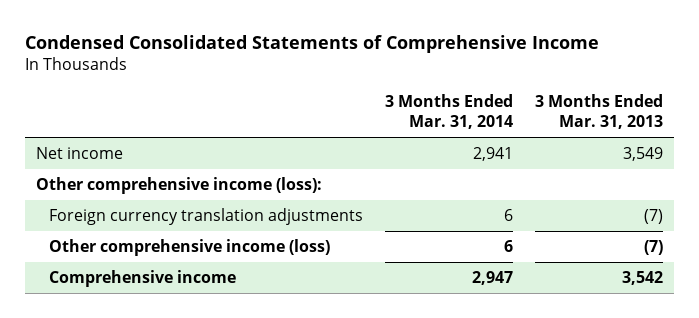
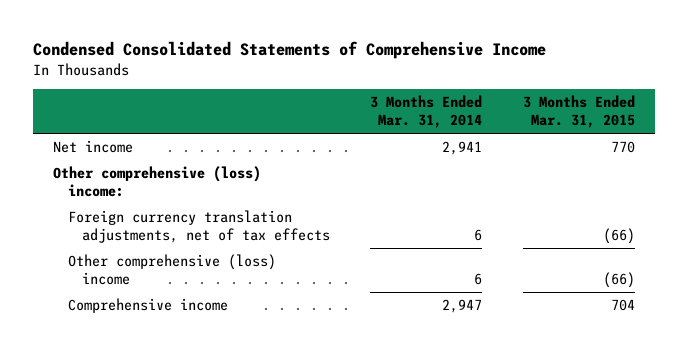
- | 3 Months Ended Mar. 31, 2014 | 3 Months Ended Mar. 31, 2013
+ | 3 Months Ended Mar. 31, 2014 | 3 Months Ended Mar. 31, 2015
- Other comprehensive income (loss):
- Foreign currency translation adjustments | 6 | (7)
- Other comprehensive income (loss) | 6 | (7)
+ Other comprehensive (loss) income:
+ Foreign currency translation adjustments, net of tax effects | 6 | (66)
+ Other comprehensive (loss) income | 6 | (66)

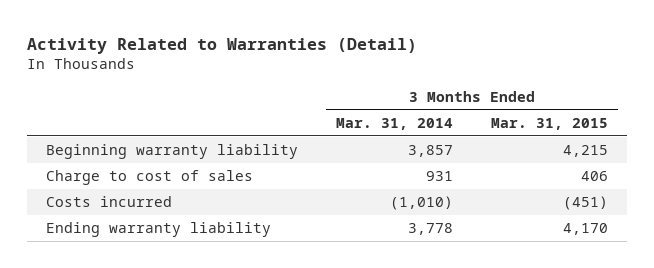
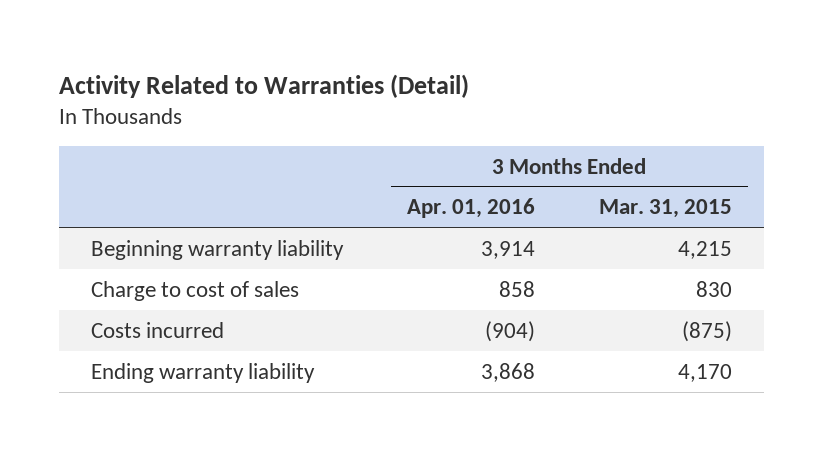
- | 3 Months Ended Mar. 31, 2014 | 3 Months Ended Mar. 31, 2015
+ | 3 Months Ended Apr. 01, 2016 | 3 Months Ended Mar. 31, 2015
- Charge to cost of sales | 931 | 406
- Costs incurred | (1,010) | (451)
+ Charge to cost of sales | 858 | 830
+ Costs incurred | (904) | (875)

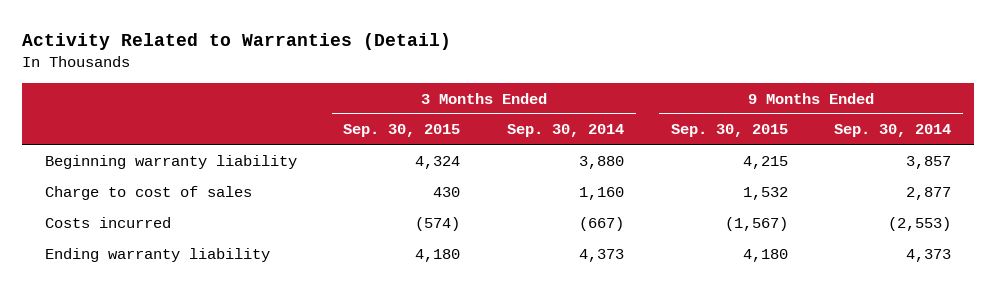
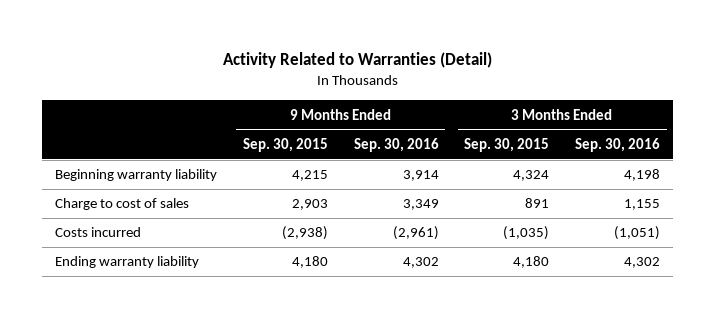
- | 3 Months Ended Sep. 30, 2015 | 3 Months Ended Sep. 30, 2014 | 9 Months Ended Sep. 30, 2015 | 9 Months Ended Sep. 30, 2014
+ | 9 Months Ended Sep. 30, 2015 | 9 Months Ended Sep. 30, 2016 | 3 Months Ended Sep. 30, 2015 | 3 Months Ended Sep. 30, 2016
- Charge to cost of sales | 430 | 1,160 | 1,532 | 2,877
- Costs incurred | (574) | (667) | (1,567) | (2,553)
+ Charge to cost of sales | 2,903 | 3,349 | 891 | 1,155
+ Costs incurred | (2,938) | (2,961) | (1,035) | (1,051)

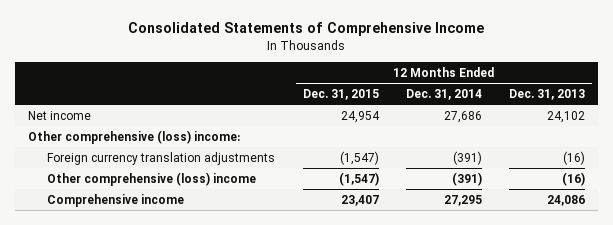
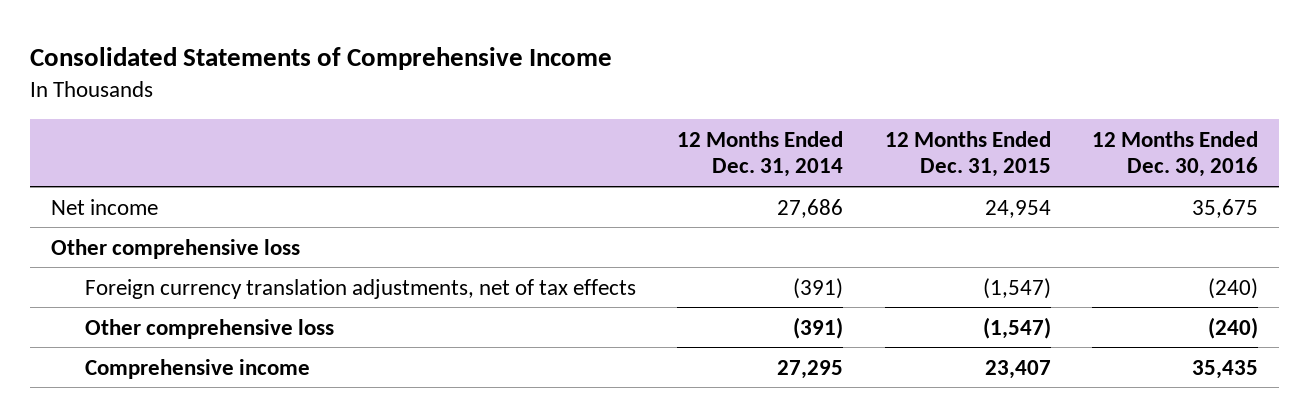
- | 12 Months Ended Dec. 31, 2015 | 12 Months Ended Dec. 31, 2014 | 12 Months Ended Dec. 31, 2013
+ | 12 Months Ended Dec. 31, 2014 | 12 Months Ended Dec. 31, 2015 | 12 Months Ended Dec. 30, 2016
- Other comprehensive (loss) income:
- Foreign currency translation adjustments | (1,547) | (391) | (16)
- Other comprehensive (loss) income | (1,547) | (391) | (16)
+ Other comprehensive loss
+ Foreign currency translation adjustments, net of tax effects | (391) | (1,547) | (240)
+ Other comprehensive loss | (391) | (1,547) | (240)

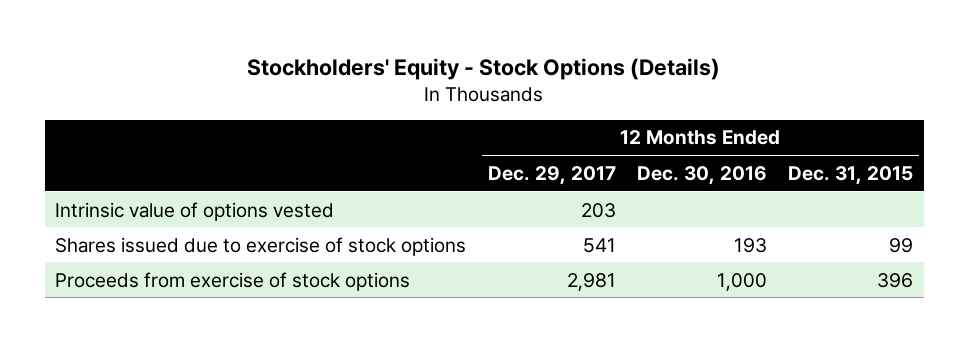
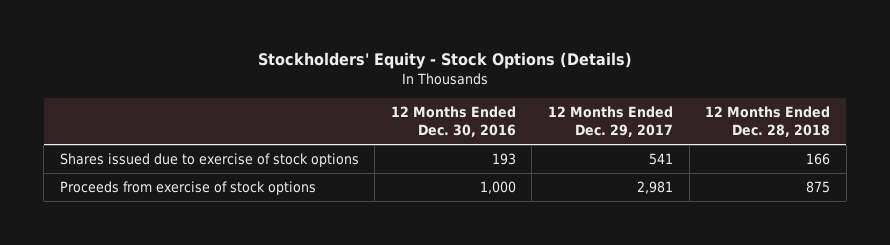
- | 12 Months Ended Dec. 29, 2017 | 12 Months Ended Dec. 30, 2016 | 12 Months Ended Dec. 31, 2015
+ | 12 Months Ended Dec. 30, 2016 | 12 Months Ended Dec. 29, 2017 | 12 Months Ended Dec. 28, 2018
- Intrinsic value of options vested | 203 | |

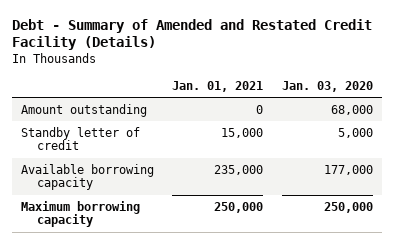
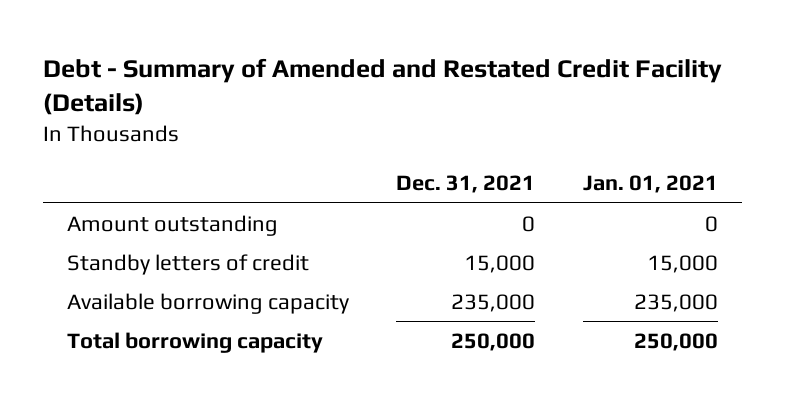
- | Jan. 01, 2021 | Jan. 03, 2020
+ | Dec. 31, 2021 | Jan. 01, 2021
- Standby letter of credit | 15,000 | 5,000
+ Standby letters of credit | 15,000 | 15,000
- Maximum borrowing capacity | 250,000 | 250,000
+ Total borrowing capacity | 250,000 | 250,000

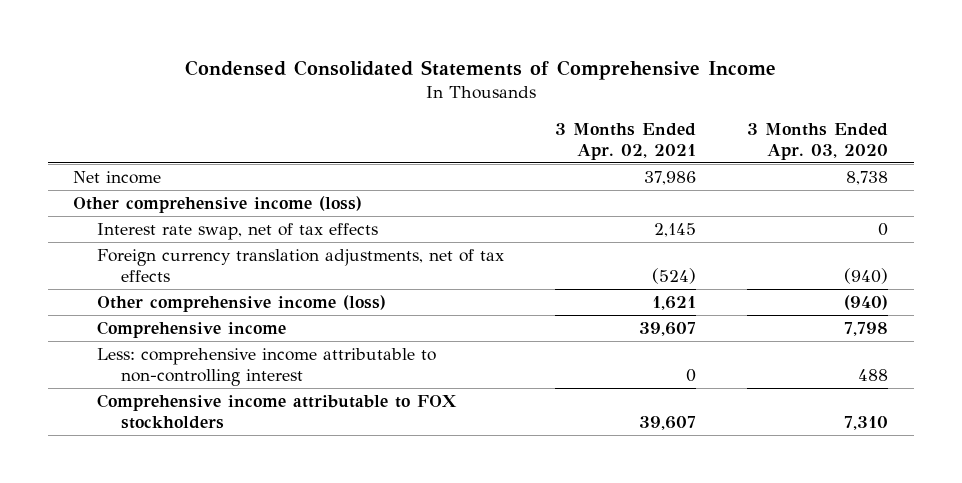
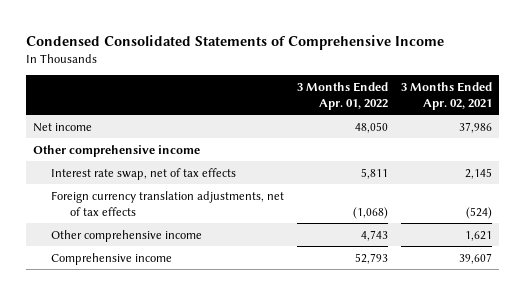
- | 3 Months Ended Apr. 02, 2021 | 3 Months Ended Apr. 03, 2020
+ | 3 Months Ended Apr. 01, 2022 | 3 Months Ended Apr. 02, 2021
- Other comprehensive income (loss)
+ Other comprehensive income
- Other comprehensive income (loss) | 1,621 | (940)
+ Other comprehensive income | 4,743 | 1,621
- Less: comprehensive income attributable to non-controlling interest | 0 | 488
- Comprehensive income attributable to FOX stockholders | 39,607 | 7,310

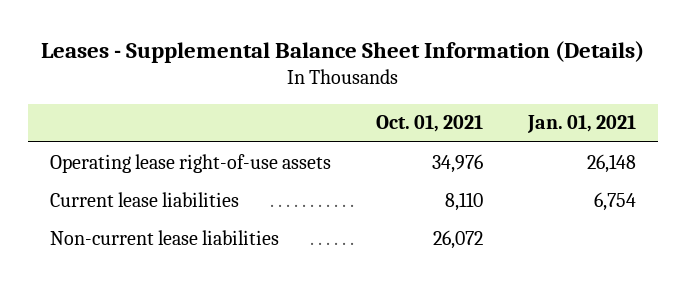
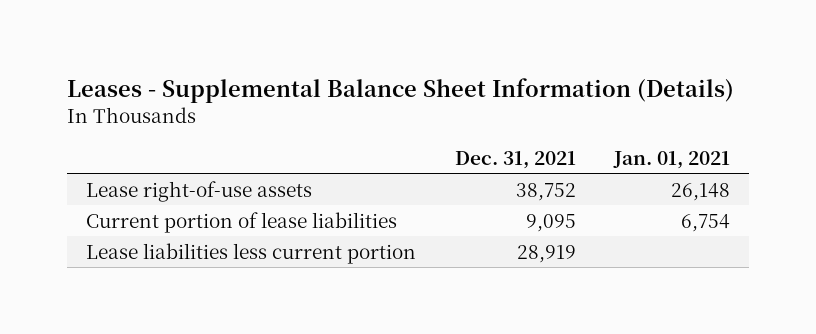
- | Oct. 01, 2021 | Jan. 01, 2021
+ | Dec. 31, 2021 | Jan. 01, 2021
- Operating lease right-of-use assets | 34,976 | 26,148
- Current lease liabilities | 8,110 | 6,754
- Non-current lease liabilities | 26,072 |
+ Lease right-of-use assets | 38,752 | 26,148
+ Current portion of lease liabilities | 9,095 | 6,754
+ Lease liabilities less current portion | 28,919 |

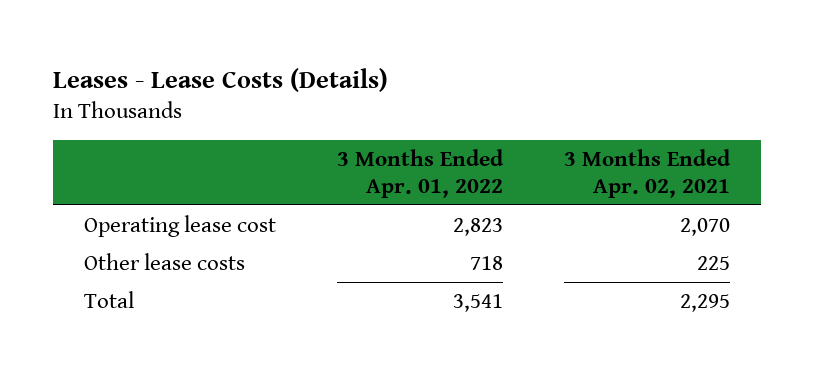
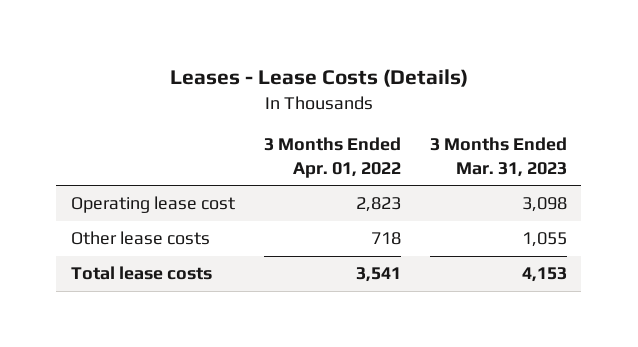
- | 3 Months Ended Apr. 01, 2022 | 3 Months Ended Apr. 02, 2021
+ | 3 Months Ended Apr. 01, 2022 | 3 Months Ended Mar. 31, 2023
- Total | 3,541 | 2,295
+ Total lease costs | 3,541 | 4,153

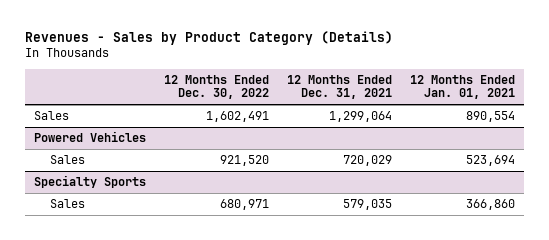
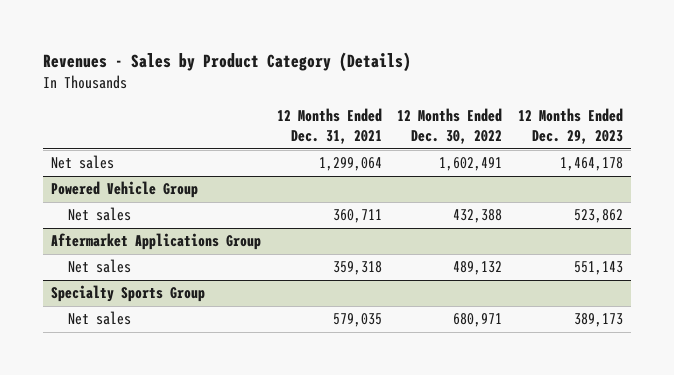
- | 12 Months Ended Dec. 30, 2022 | 12 Months Ended Dec. 31, 2021 | 12 Months Ended Jan. 01, 2021
+ | 12 Months Ended Dec. 31, 2021 | 12 Months Ended Dec. 30, 2022 | 12 Months Ended Dec. 29, 2023
- Sales | 1,602,491 | 1,299,064 | 890,554
- Powered Vehicles
- Sales | 921,520 | 720,029 | 523,694
- Specialty Sports
- Sales | 680,971 | 579,035 | 366,860
+ Net sales | 1,299,064 | 1,602,491 | 1,464,178
+ Powered Vehicle Group
+ Net sales | 360,711 | 432,388 | 523,862
+ Aftermarket Applications Group
+ Net sales | 359,318 | 489,132 | 551,143
+ Specialty Sports Group
+ Net sales | 579,035 | 680,971 | 389,173

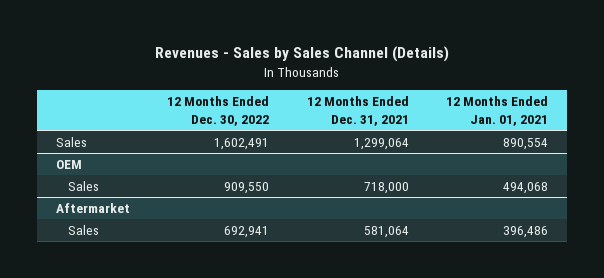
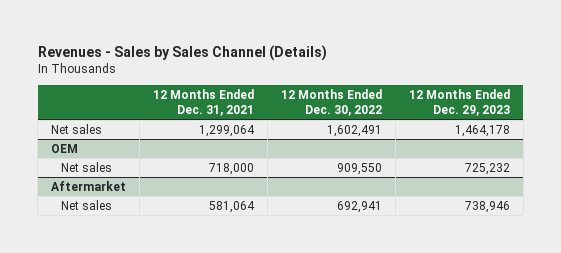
- | 12 Months Ended Dec. 30, 2022 | 12 Months Ended Dec. 31, 2021 | 12 Months Ended Jan. 01, 2021
+ | 12 Months Ended Dec. 31, 2021 | 12 Months Ended Dec. 30, 2022 | 12 Months Ended Dec. 29, 2023
- Sales | 1,602,491 | 1,299,064 | 890,554
+ Net sales | 1,299,064 | 1,602,491 | 1,464,178
@ OEM
- Sales | 909,550 | 718,000 | 494,068
+ Net sales | 718,000 | 909,550 | 725,232
@ Aftermarket
- Sales | 692,941 | 581,064 | 396,486
+ Net sales | 581,064 | 692,941 | 738,946

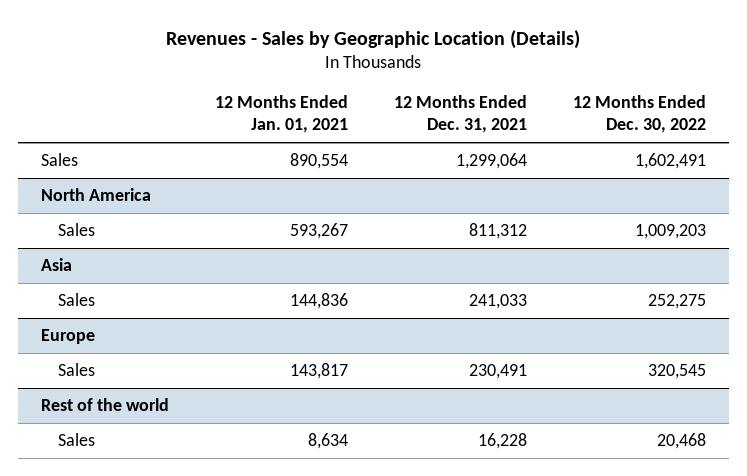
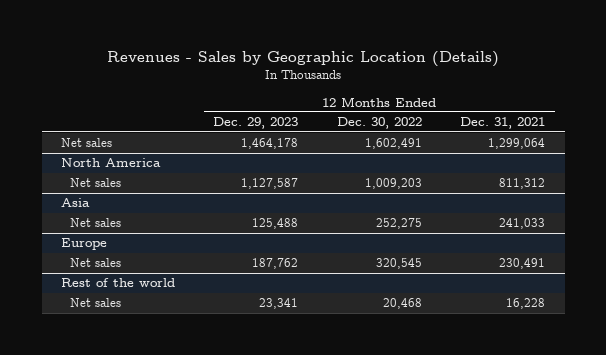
- | 12 Months Ended Jan. 01, 2021 | 12 Months Ended Dec. 31, 2021 | 12 Months Ended Dec. 30, 2022
+ | 12 Months Ended Dec. 29, 2023 | 12 Months Ended Dec. 30, 2022 | 12 Months Ended Dec. 31, 2021
- Sales | 890,554 | 1,299,064 | 1,602,491
+ Net sales | 1,464,178 | 1,602,491 | 1,299,064
@ North America
- Sales | 593,267 | 811,312 | 1,009,203
+ Net sales | 1,127,587 | 1,009,203 | 811,312
@ Asia
- Sales | 144,836 | 241,033 | 252,275
+ Net sales | 125,488 | 252,275 | 241,033
@ Europe
- Sales | 143,817 | 230,491 | 320,545
+ Net sales | 187,762 | 320,545 | 230,491
@ Rest of the world
- Sales | 8,634 | 16,228 | 20,468
+ Net sales | 23,341 | 20,468 | 16,228

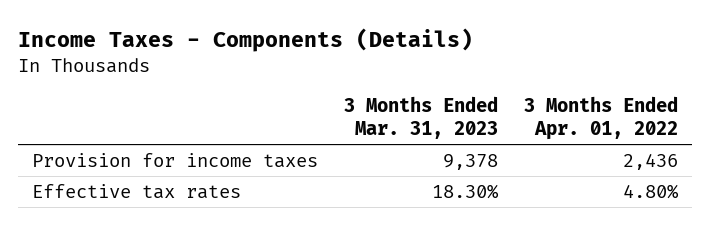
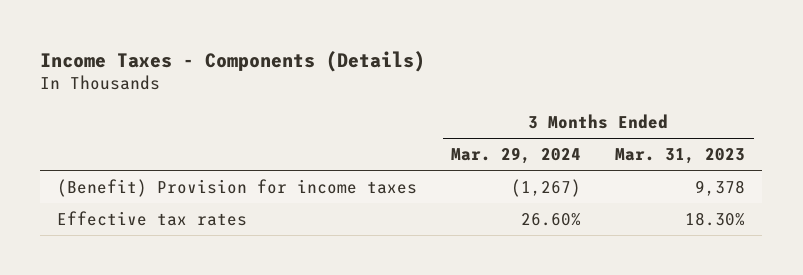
- | 3 Months Ended Mar. 31, 2023 | 3 Months Ended Apr. 01, 2022
+ | 3 Months Ended Mar. 29, 2024 | 3 Months Ended Mar. 31, 2023
- Provision for income taxes | 9,378 | 2,436
+ (Benefit) Provision for income taxes | (1,267) | 9,378

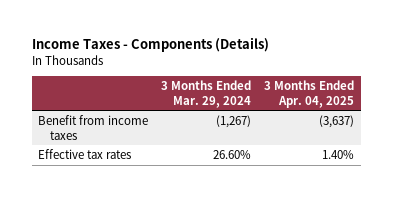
- | 3 Months Ended Mar. 29, 2024 | 3 Months Ended Mar. 31, 2023
+ | 3 Months Ended Mar. 29, 2024 | 3 Months Ended Apr. 04, 2025
- (Benefit) Provision for income taxes | (1,267) | 9,378
+ Benefit from income taxes | (1,267) | (3,637)

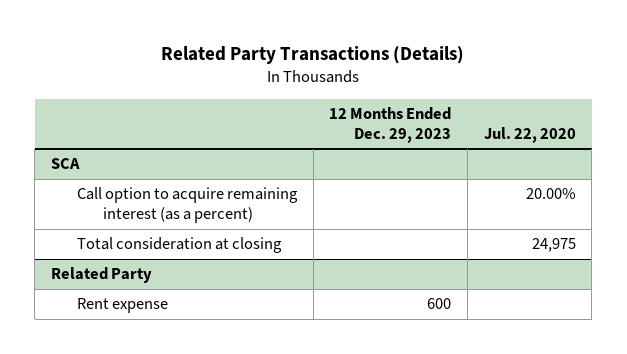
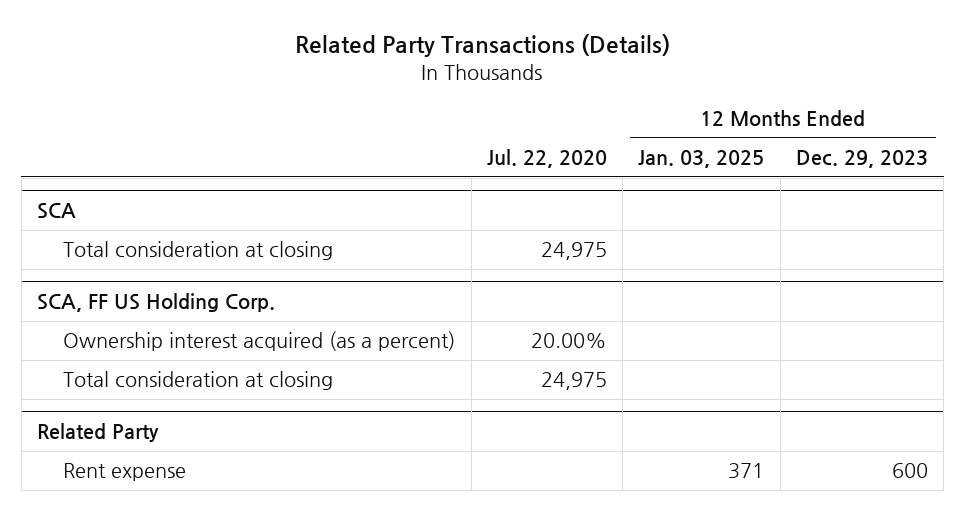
- | 12 Months Ended Dec. 29, 2023 | Jul. 22, 2020
+ | Jul. 22, 2020 | 12 Months Ended Jan. 03, 2025 | 12 Months Ended Dec. 29, 2023
@ SCA
- Call option to acquire remaining interest (as a percent) | | 20.00%
+ SCA, FF US Holding Corp.
+ Ownership interest acquired (as a percent) | 20.00% | |
+ Total consideration at closing | 24,975 | |

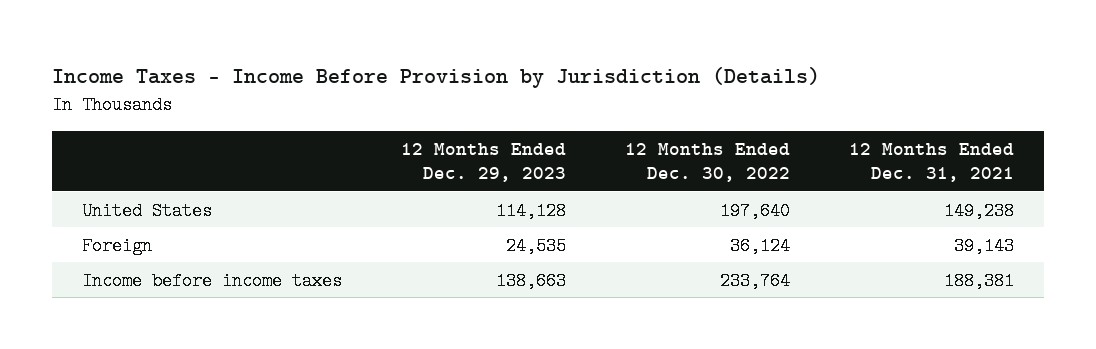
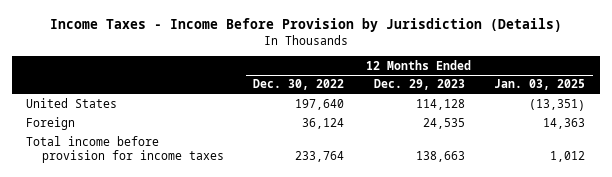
- | 12 Months Ended Dec. 29, 2023 | 12 Months Ended Dec. 30, 2022 | 12 Months Ended Dec. 31, 2021
+ | 12 Months Ended Dec. 30, 2022 | 12 Months Ended Dec. 29, 2023 | 12 Months Ended Jan. 03, 2025
- Income before income taxes | 138,663 | 233,764 | 188,381
+ Total income before provision for income taxes | 233,764 | 138,663 | 1,012

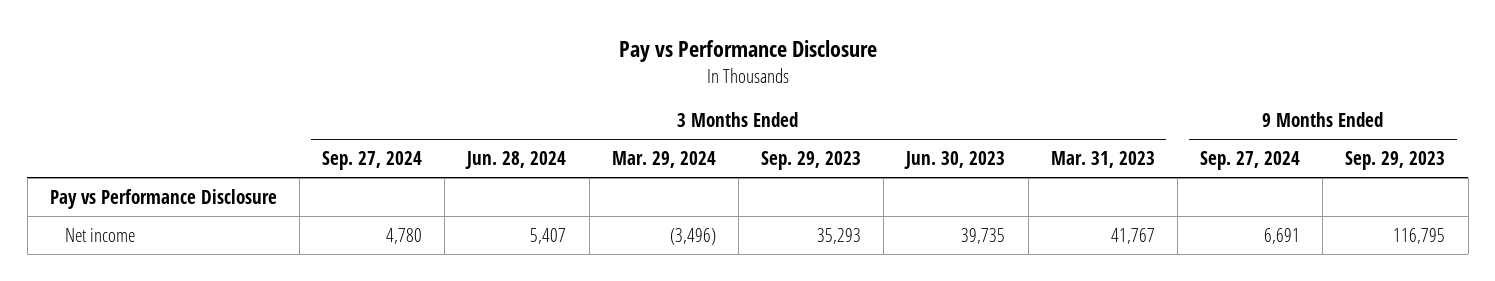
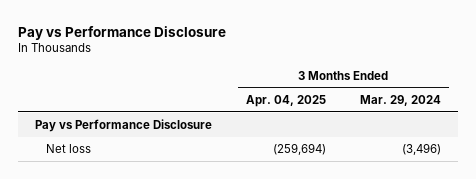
- | 3 Months Ended Sep. 27, 2024 | 3 Months Ended Jun. 28, 2024 | 3 Months Ended Mar. 29, 2024 | 3 Months Ended Sep. 29, 2023 | 3 Months Ended Jun. 30, 2023 | 3 Months Ended Mar. 31, 2023 | 9 Months Ended Sep. 27, 2024 | 9 Months Ended Sep. 29, 2023
+ | 3 Months Ended Apr. 04, 2025 | 3 Months Ended Mar. 29, 2024
- Net income | 4,780 | 5,407 | (3,496) | 35,293 | 39,735 | 41,767 | 6,691 | 116,795
+ Net loss | (259,694) | (3,496)

